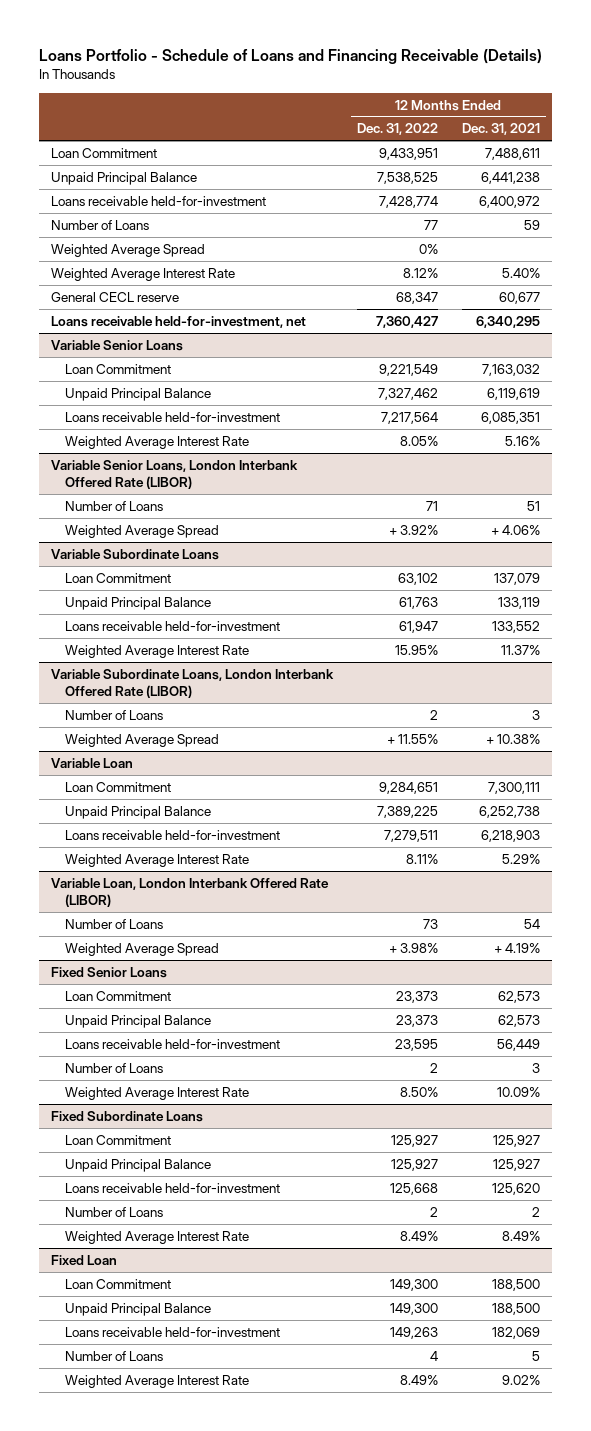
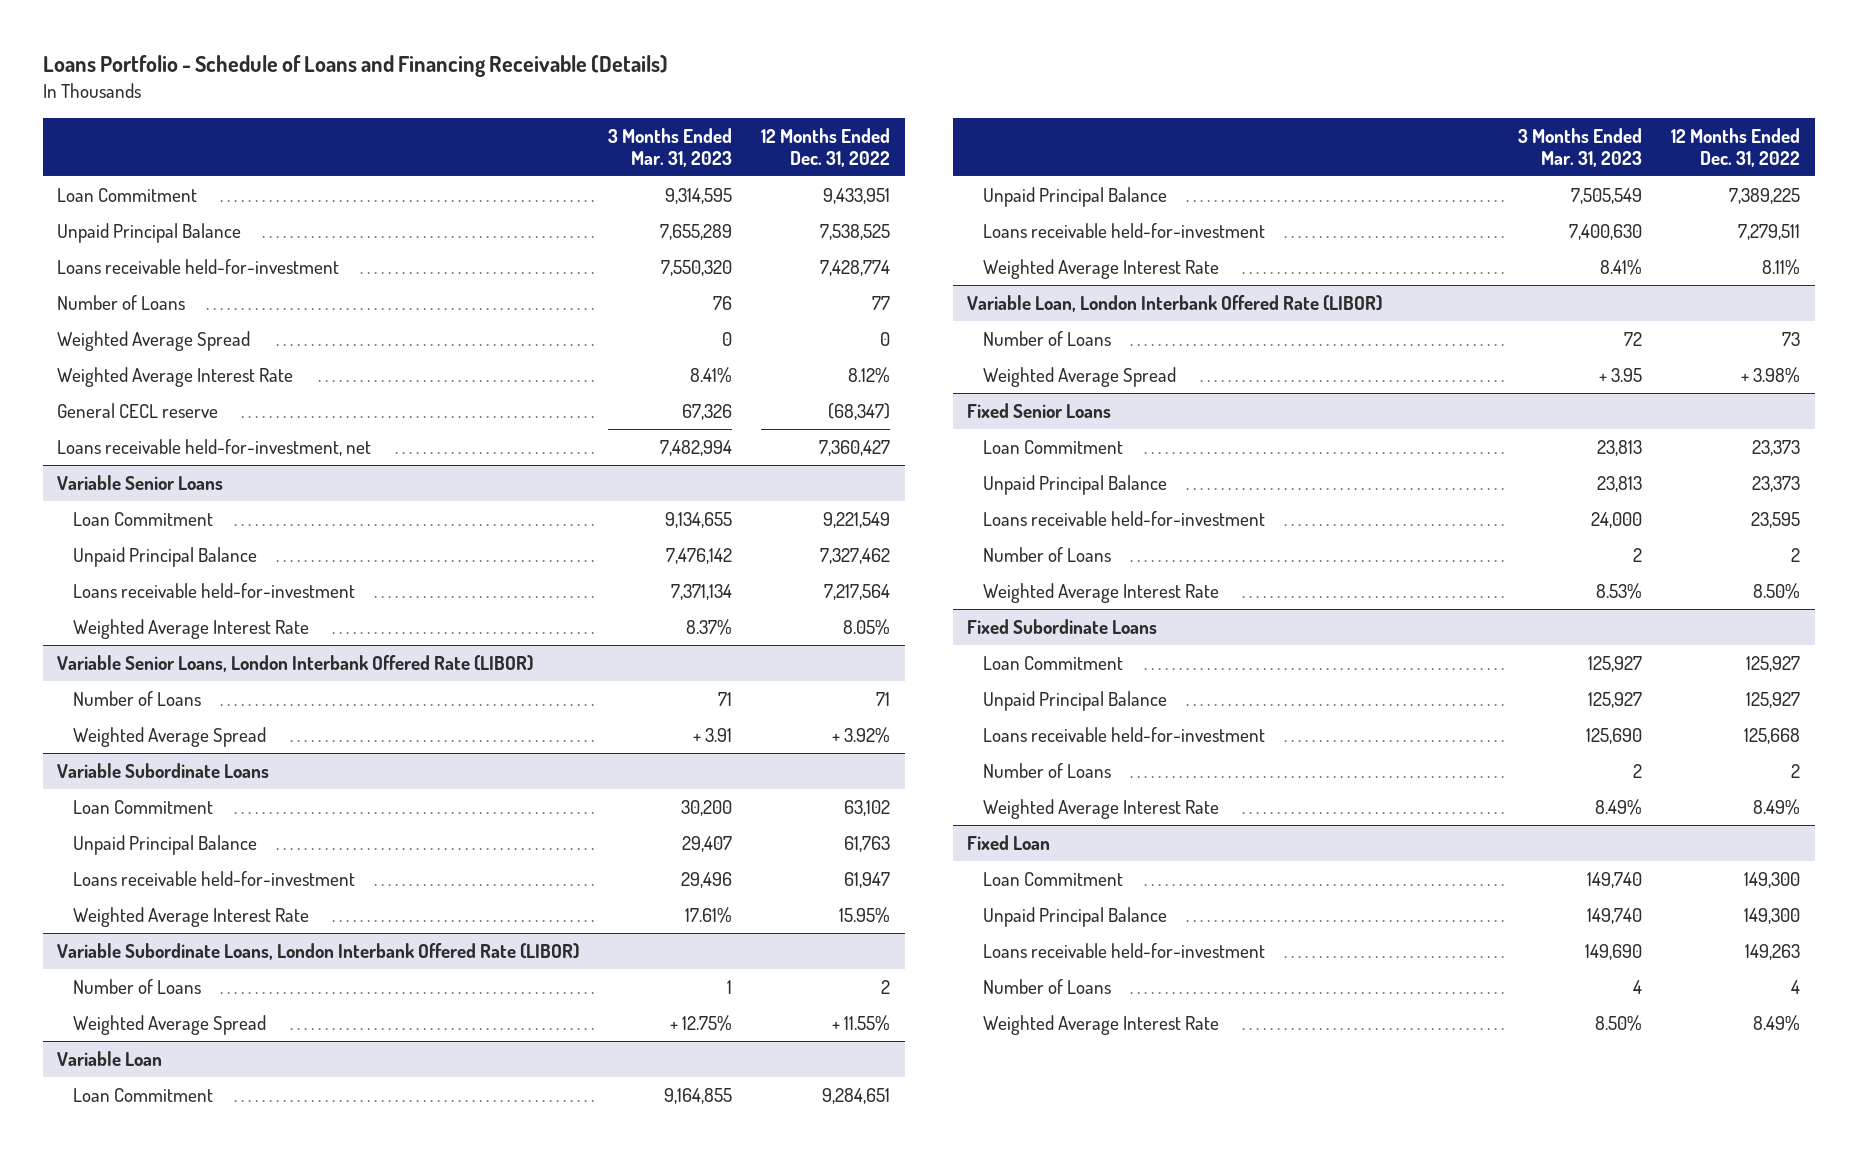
- | 12 Months Ended Dec. 31, 2022 | 12 Months Ended Dec. 31, 2021
+ | 3 Months Ended Mar. 31, 2023 | 12 Months Ended Dec. 31, 2022
- Weighted Average Spread | 0% |
+ Weighted Average Spread | 0 | 0
- General CECL reserve | 68,347 | 60,677
+ General CECL reserve | 67,326 | (68,347)

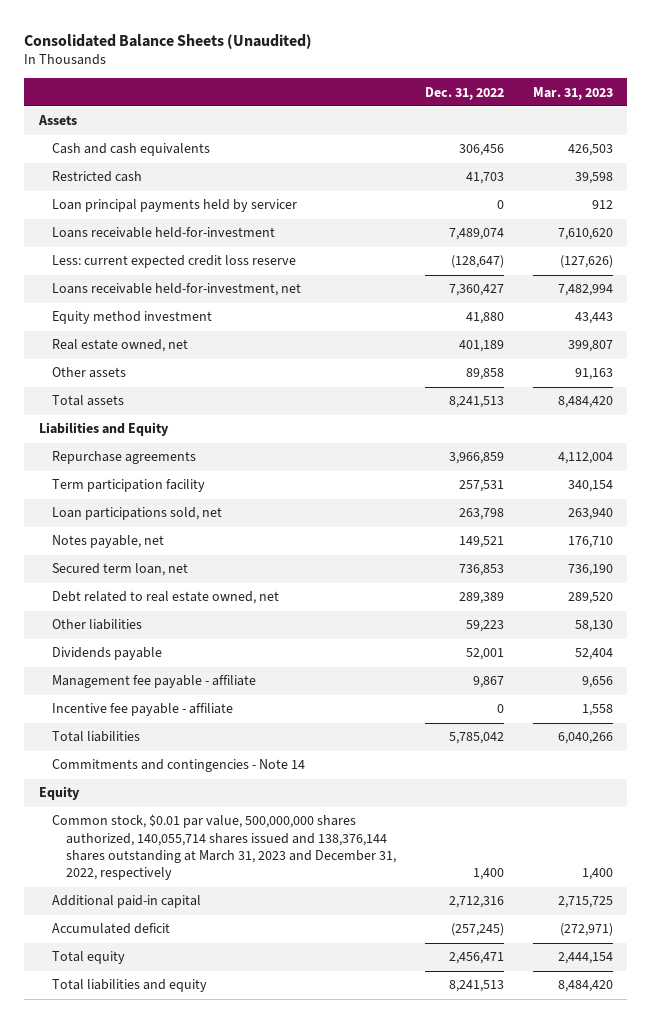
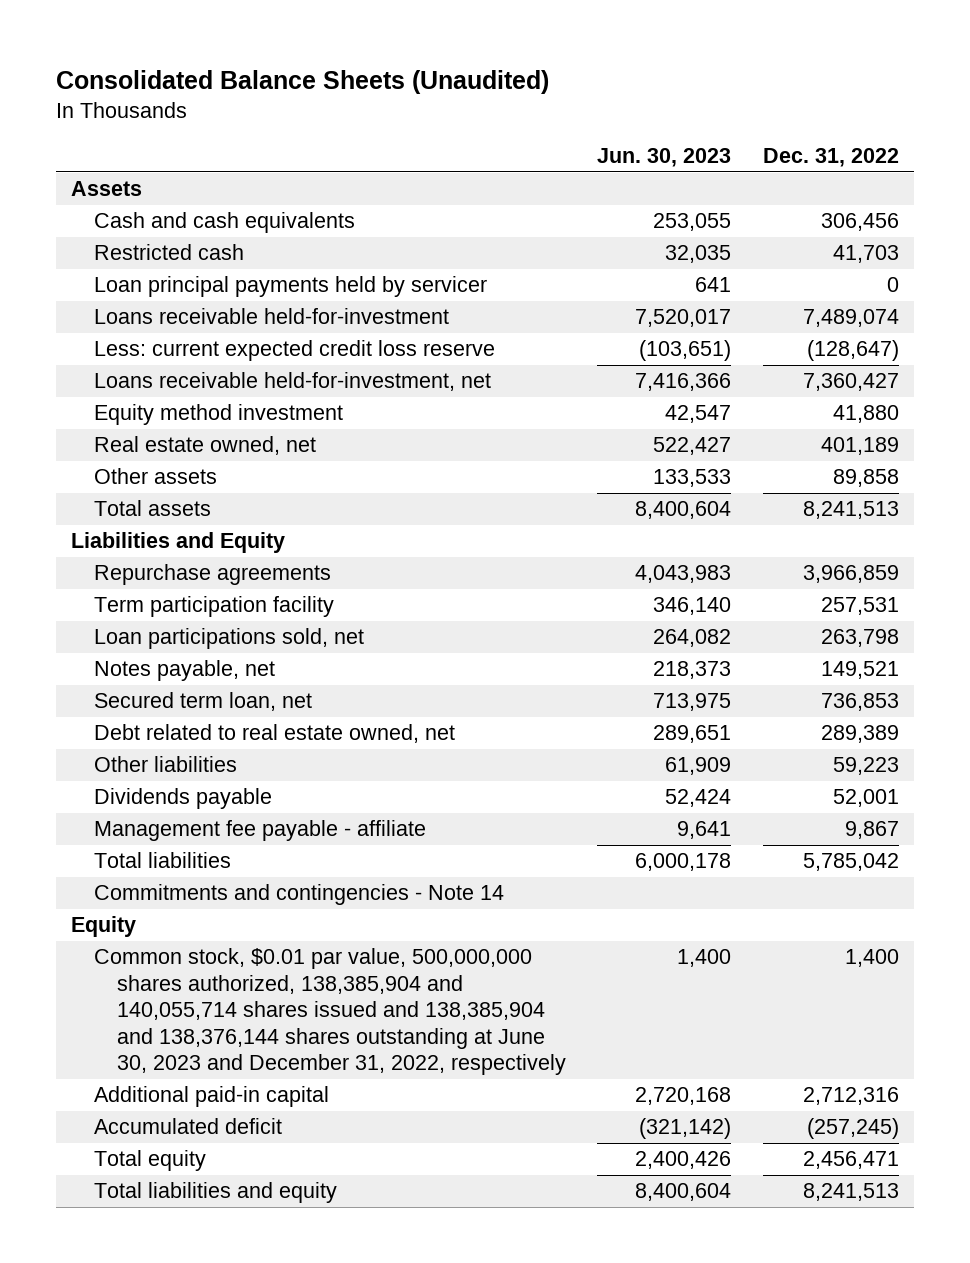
- | Dec. 31, 2022 | Mar. 31, 2023
+ | Jun. 30, 2023 | Dec. 31, 2022
- Incentive fee payable - affiliate | 0 | 1,558
- Common stock, $0.01 par value, 500,000,000 shares authorized, 140,055,714 shares issued and 138,376,144 shares outstanding at March 31, 2023 and December 31, 2022, respectively | 1,400 | 1,400
+ Common stock, $0.01 par value, 500,000,000 shares authorized, 138,385,904 and 140,055,714 shares issued and 138,385,904 and 138,376,144 shares outstanding at June 30, 2023 and December 31, 2022, respectively | 1,400 | 1,400

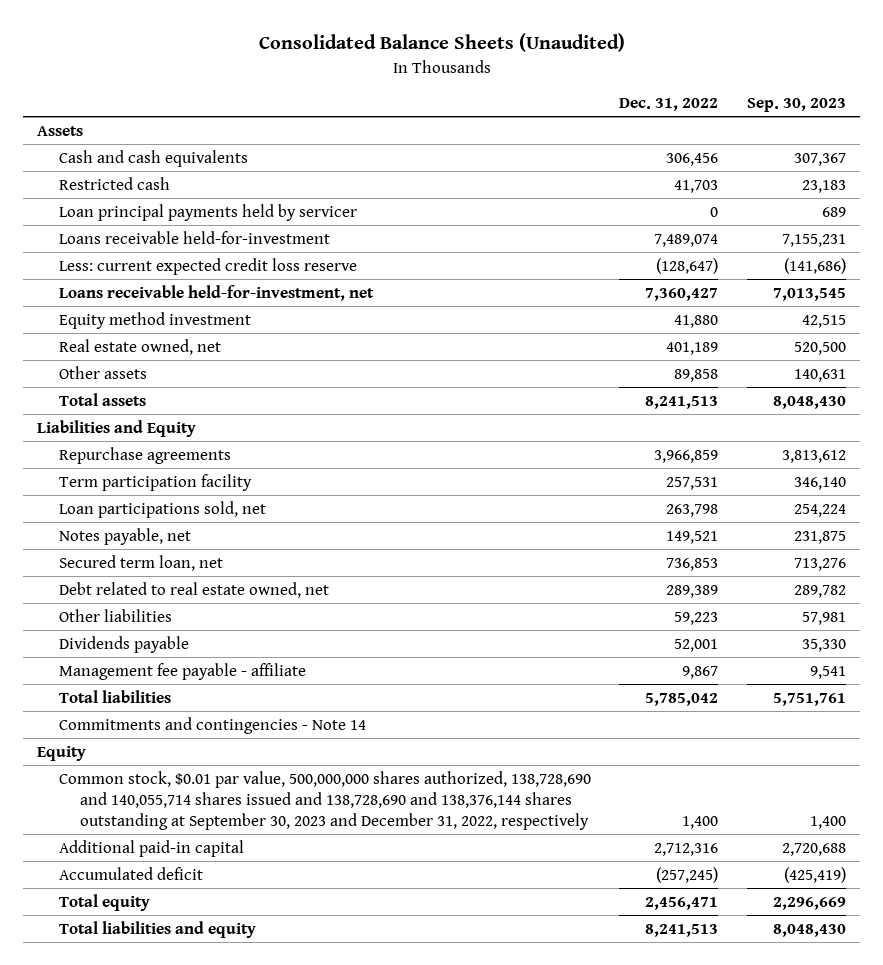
- | Jun. 30, 2023 | Dec. 31, 2022
+ | Dec. 31, 2022 | Sep. 30, 2023
- Common stock, $0.01 par value, 500,000,000 shares authorized, 138,385,904 and 140,055,714 shares issued and 138,385,904 and 138,376,144 shares outstanding at June 30, 2023 and December 31, 2022, respectively | 1,400 | 1,400
+ Common stock, $0.01 par value, 500,000,000 shares authorized, 138,728,690 and 140,055,714 shares issued and 138,728,690 and 138,376,144 shares outstanding at September 30, 2023 and December 31, 2022, respectively | 1,400 | 1,400

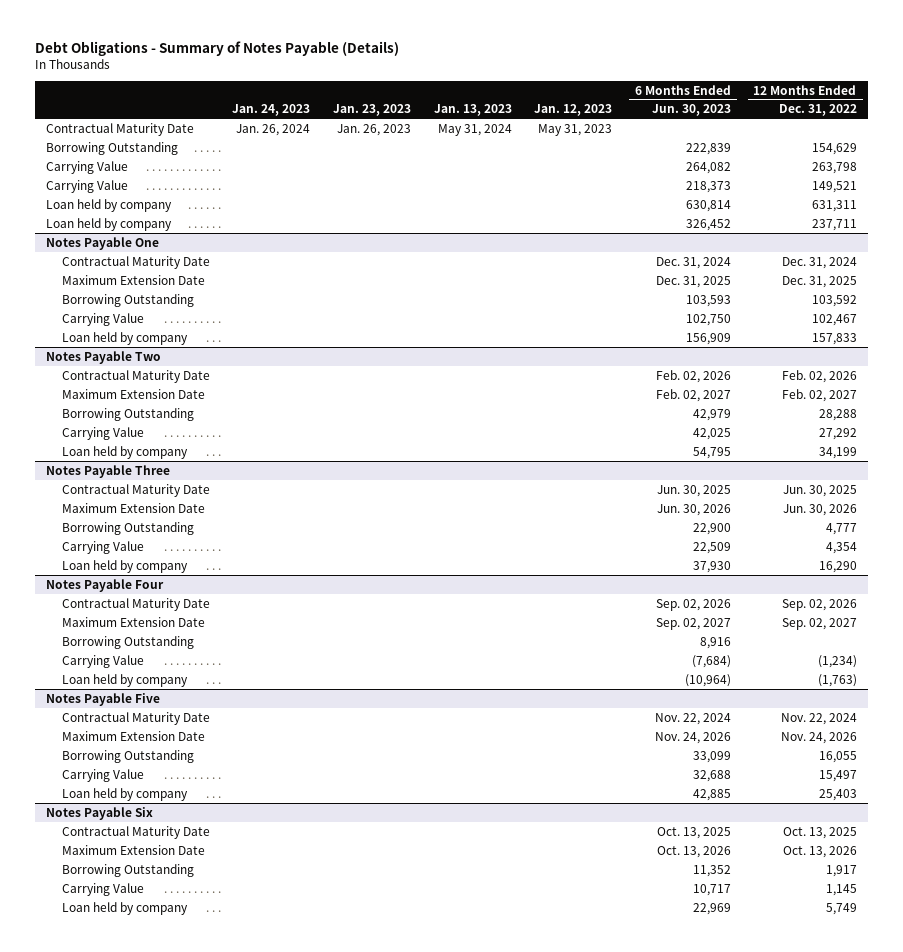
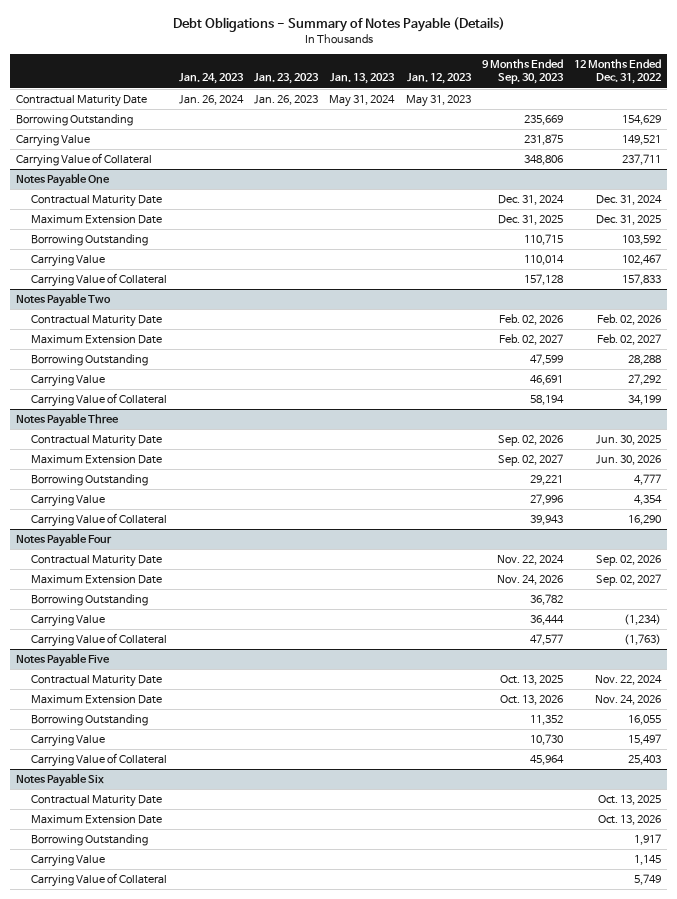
- | Jan. 24, 2023 | Jan. 23, 2023 | Jan. 13, 2023 | Jan. 12, 2023 | 6 Months Ended Jun. 30, 2023 | 12 Months Ended Dec. 31, 2022
+ | Jan. 24, 2023 | Jan. 23, 2023 | Jan. 13, 2023 | Jan. 12, 2023 | 9 Months Ended Sep. 30, 2023 | 12 Months Ended Dec. 31, 2022
- Carrying Value | | | | | 264,082 | 263,798
- Loan held by company | | | | | 630,814 | 631,311
- Loan held by company | | | | | 326,452 | 237,711
+ Carrying Value of Collateral | | | | | 348,806 | 237,711
@ Notes Payable One
- Loan held by company | | | | | 156,909 | 157,833
+ Carrying Value of Collateral | | | | | 157,128 | 157,833
@ Notes Payable Two
- Loan held by company | | | | | 54,795 | 34,199
+ Carrying Value of Collateral | | | | | 58,194 | 34,199
@ Notes Payable Three
- Loan held by company | | | | | 37,930 | 16,290
+ Carrying Value of Collateral | | | | | 39,943 | 16,290
@ Notes Payable Four
- Loan held by company | | | | | (10,964) | (1,763)
+ Carrying Value of Collateral | | | | | 47,577 | (1,763)
@ Notes Payable Five
- Loan held by company | | | | | 42,885 | 25,403
+ Carrying Value of Collateral | | | | | 45,964 | 25,403
@ Notes Payable Six
- Loan held by company | | | | | 22,969 | 5,749
+ Carrying Value of Collateral | | | | | | 5,749

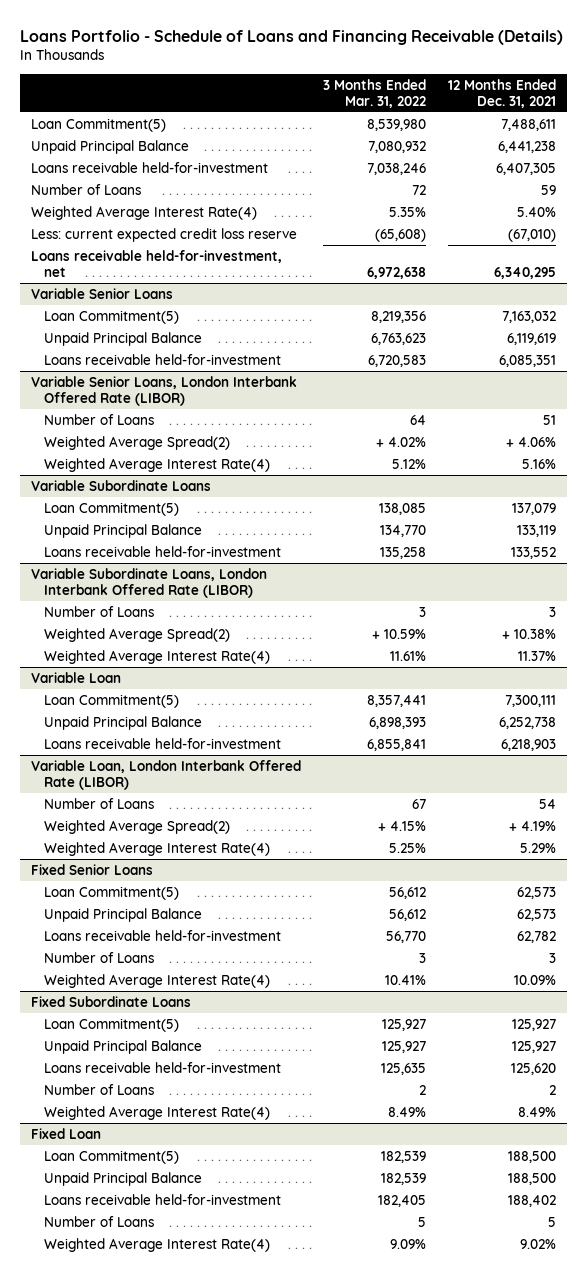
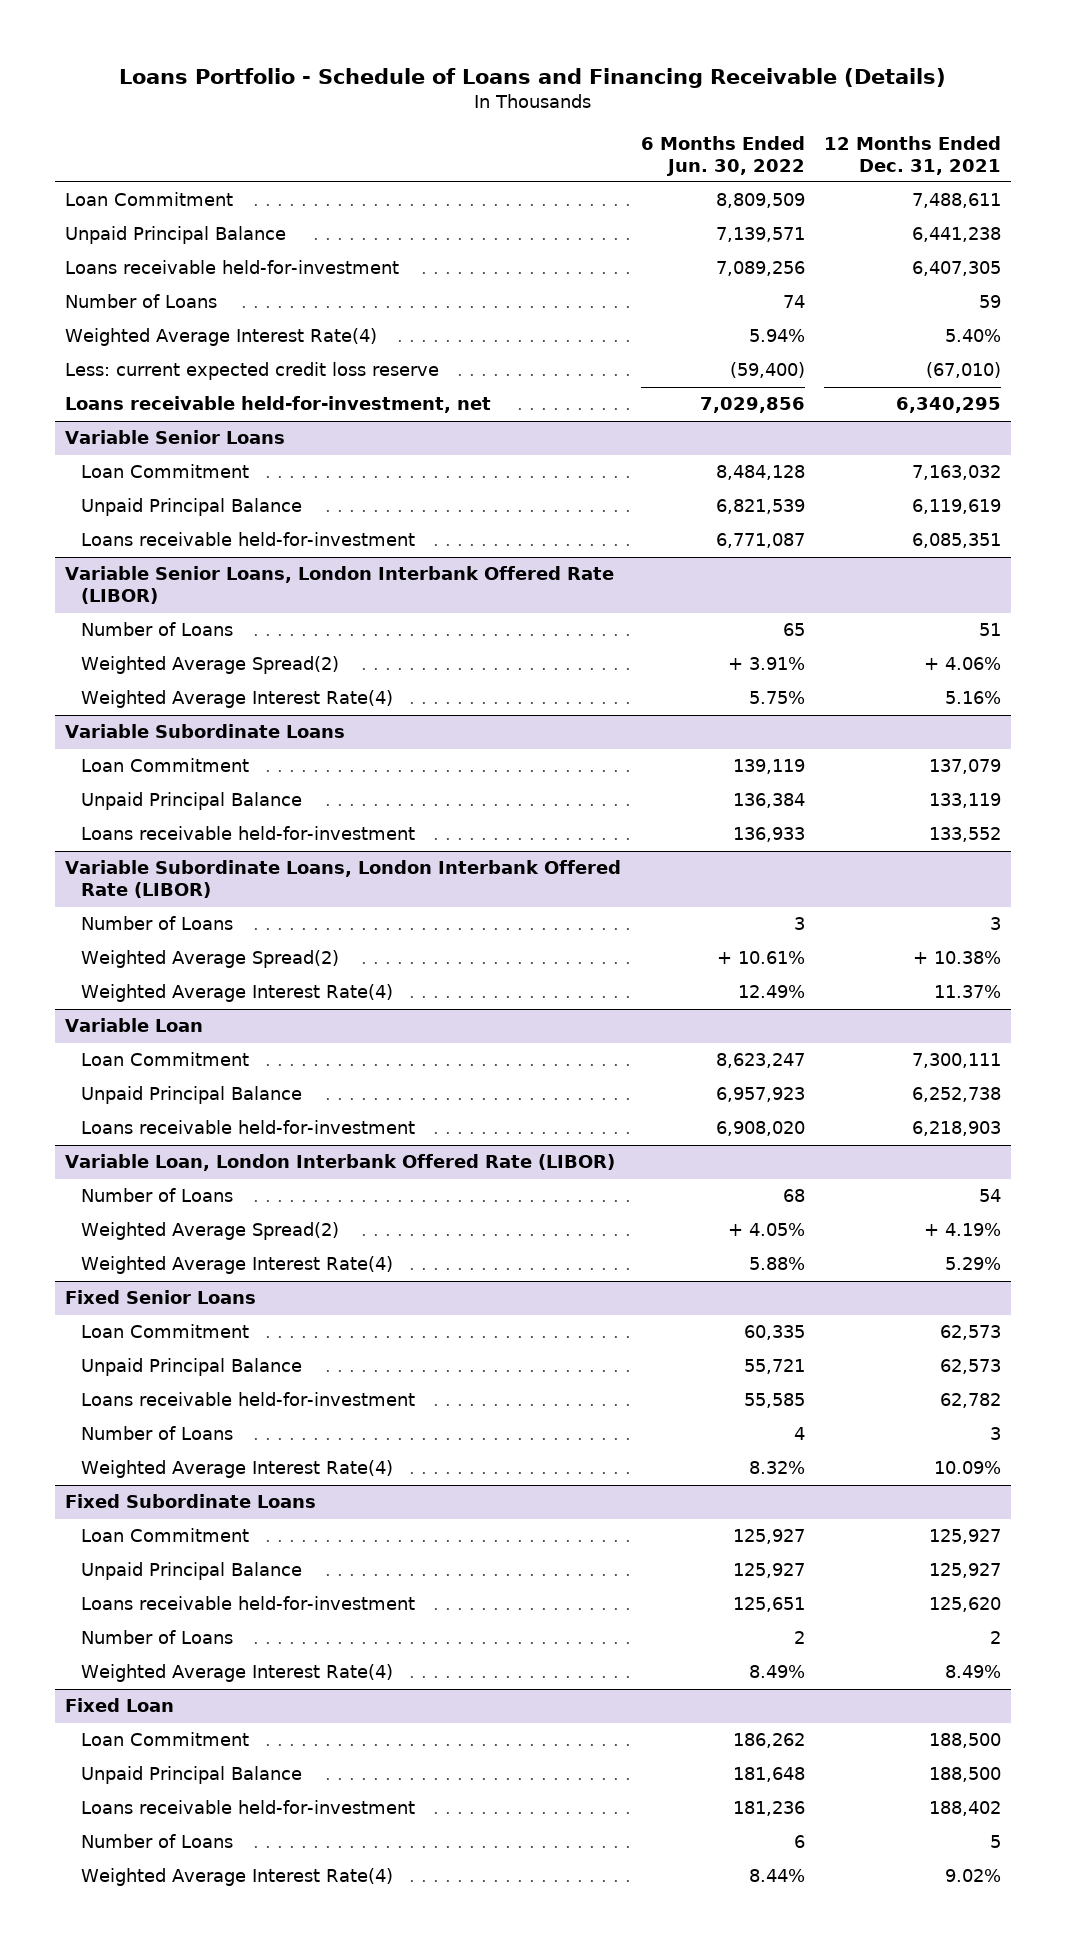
- | 3 Months Ended Mar. 31, 2022 | 12 Months Ended Dec. 31, 2021
+ | 6 Months Ended Jun. 30, 2022 | 12 Months Ended Dec. 31, 2021
- Loan Commitment(5) | 8,539,980 | 7,488,611
+ Loan Commitment | 8,809,509 | 7,488,611
@ Variable Senior Loans
- Loan Commitment(5) | 8,219,356 | 7,163,032
+ Loan Commitment | 8,484,128 | 7,163,032
@ Variable Subordinate Loans
- Loan Commitment(5) | 138,085 | 137,079
+ Loan Commitment | 139,119 | 137,079
@ Variable Loan
- Loan Commitment(5) | 8,357,441 | 7,300,111
+ Loan Commitment | 8,623,247 | 7,300,111
@ Fixed Senior Loans
- Loan Commitment(5) | 56,612 | 62,573
+ Loan Commitment | 60,335 | 62,573
@ Fixed Subordinate Loans
- Loan Commitment(5) | 125,927 | 125,927
+ Loan Commitment | 125,927 | 125,927
@ Fixed Loan
- Loan Commitment(5) | 182,539 | 188,500
+ Loan Commitment | 186,262 | 188,500

